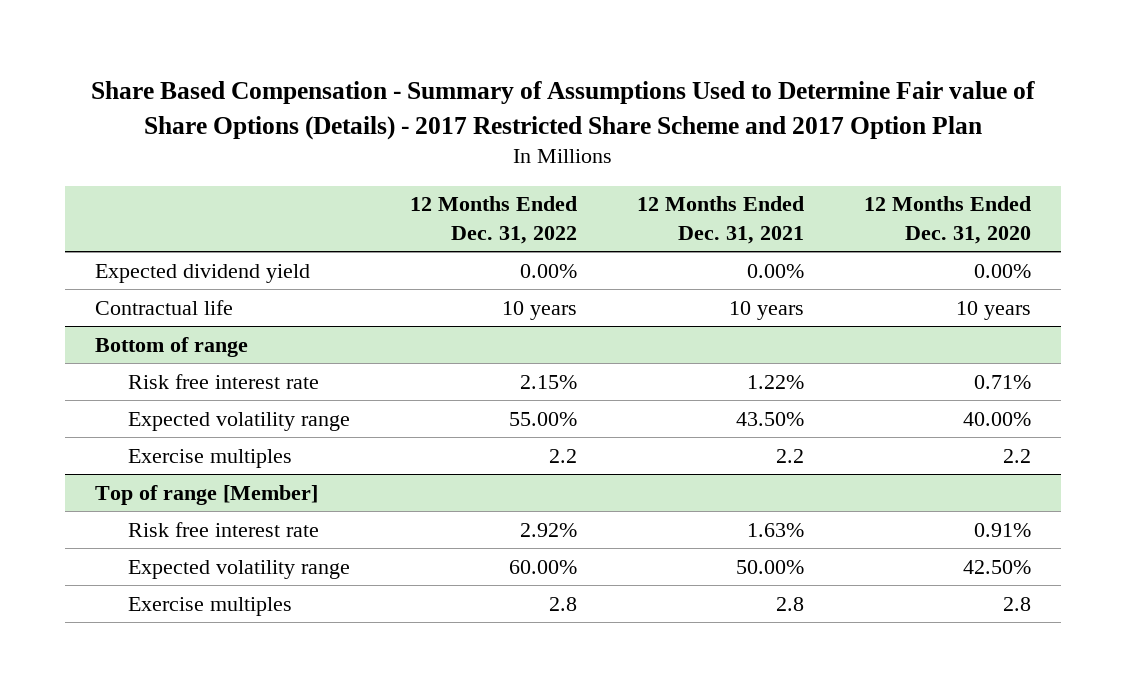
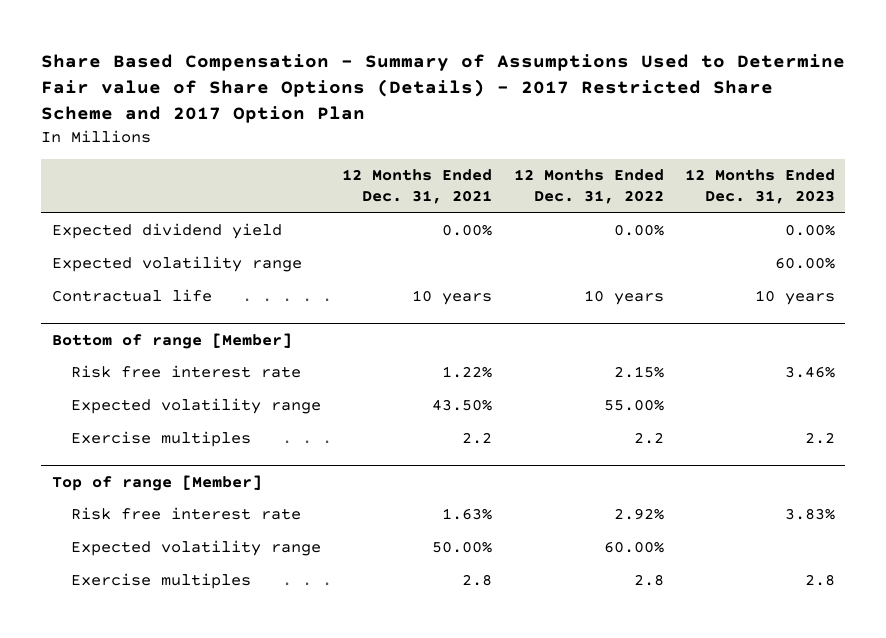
- | 12 Months Ended Dec. 31, 2022 | 12 Months Ended Dec. 31, 2021 | 12 Months Ended Dec. 31, 2020
+ | 12 Months Ended Dec. 31, 2021 | 12 Months Ended Dec. 31, 2022 | 12 Months Ended Dec. 31, 2023
+ Expected volatility range | | | 60.00%
- Bottom of range
+ Bottom of range [Member]

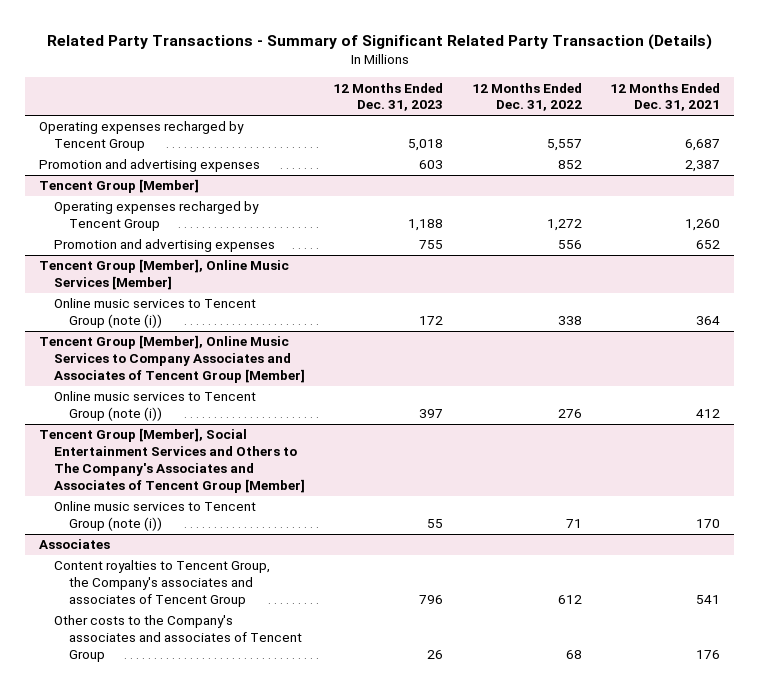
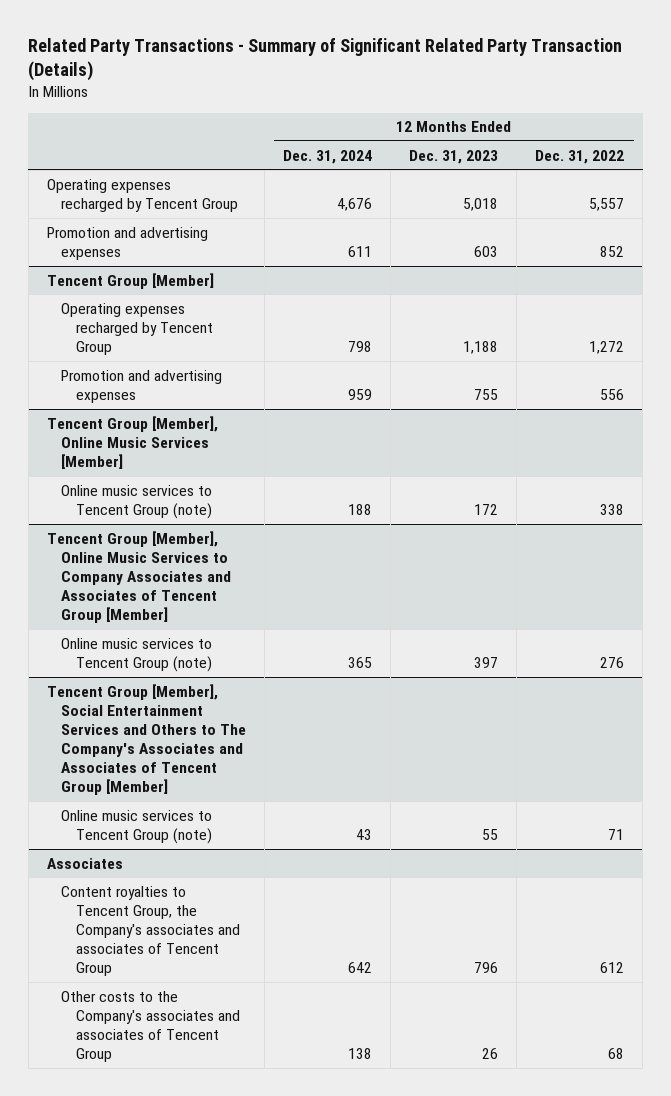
- | 12 Months Ended Dec. 31, 2023 | 12 Months Ended Dec. 31, 2022 | 12 Months Ended Dec. 31, 2021
+ | 12 Months Ended Dec. 31, 2024 | 12 Months Ended Dec. 31, 2023 | 12 Months Ended Dec. 31, 2022
@ Tencent Group [Member], Online Music Services [Member]
- Online music services to Tencent Group (note (i)) | 172 | 338 | 364
+ Online music services to Tencent Group (note) | 188 | 172 | 338
@ Tencent Group [Member], Online Music Services to Company Associates and Associates of Tencent Group [Member]
- Online music services to Tencent Group (note (i)) | 397 | 276 | 412
+ Online music services to Tencent Group (note) | 365 | 397 | 276
@ Tencent Group [Member], Social Entertainment Services and Others to The Company's Associates and Associates of Tencent Group [Member]
- Online music services to Tencent Group (note (i)) | 55 | 71 | 170
+ Online music services to Tencent Group (note) | 43 | 55 | 71

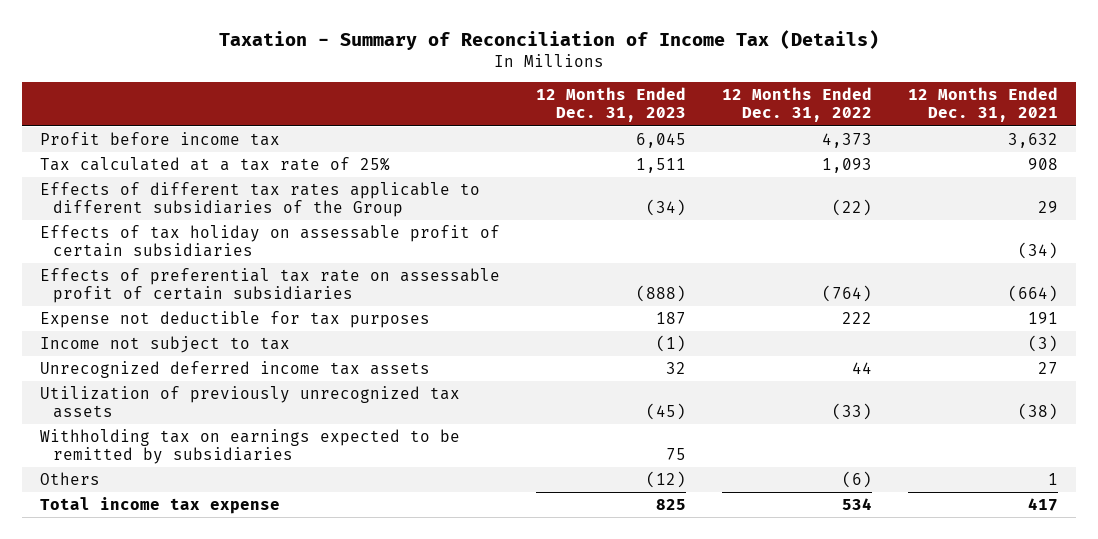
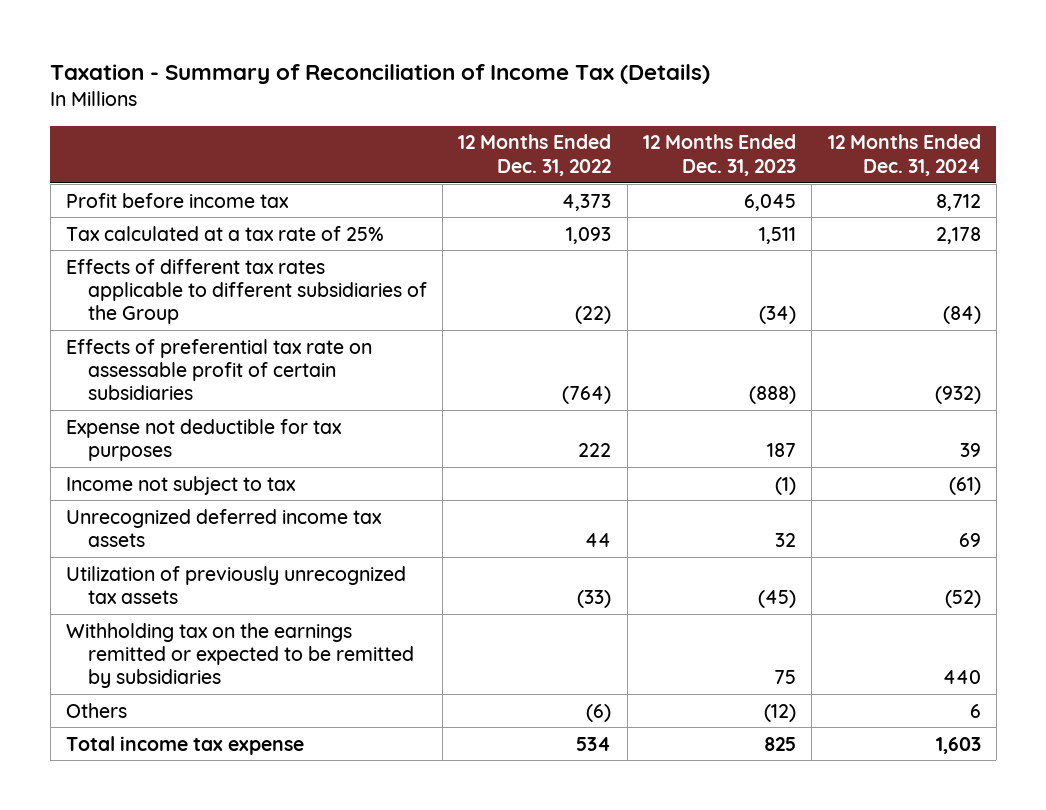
- | 12 Months Ended Dec. 31, 2023 | 12 Months Ended Dec. 31, 2022 | 12 Months Ended Dec. 31, 2021
+ | 12 Months Ended Dec. 31, 2022 | 12 Months Ended Dec. 31, 2023 | 12 Months Ended Dec. 31, 2024
- Effects of tax holiday on assessable profit of certain subsidiaries | | | (34)
- Withholding tax on earnings expected to be remitted by subsidiaries | 75 | |
+ Withholding tax on the earnings remitted or expected to be remitted by subsidiaries | | 75 | 440

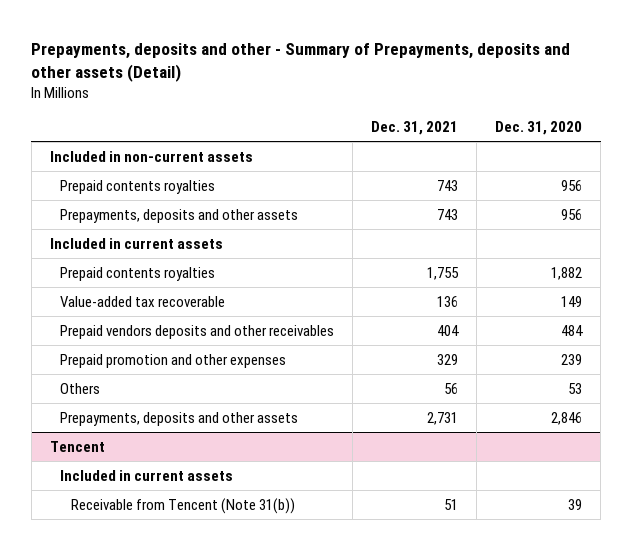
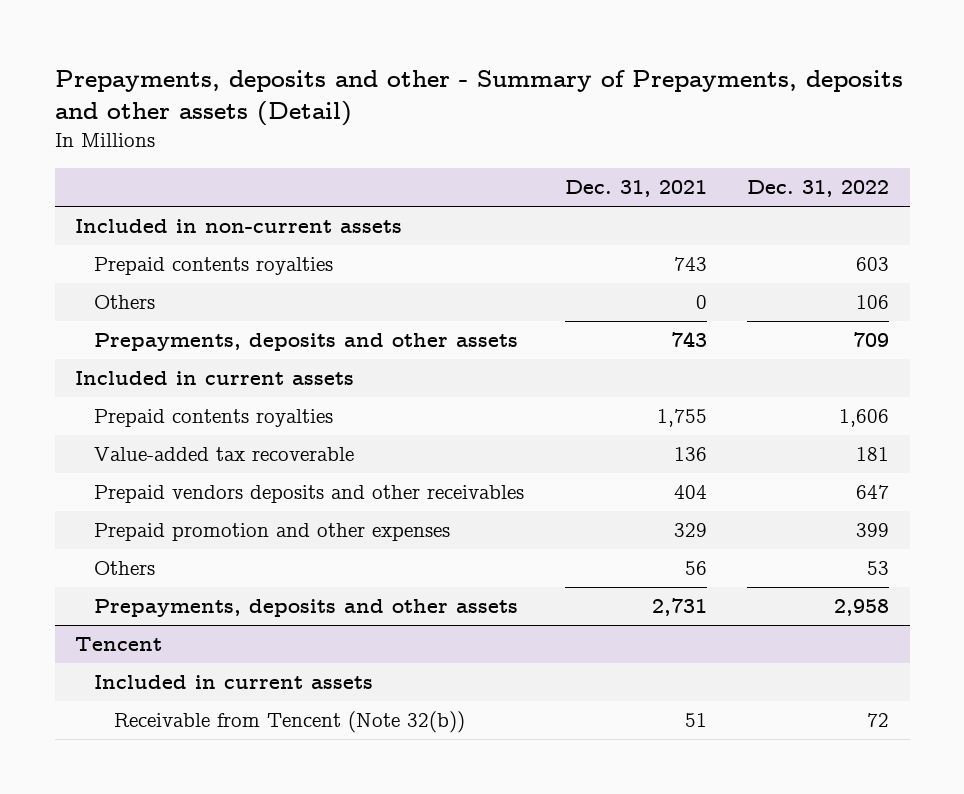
- | Dec. 31, 2021 | Dec. 31, 2020
+ | Dec. 31, 2021 | Dec. 31, 2022
+ Others | 0 | 106
@ Tencent
- Receivable from Tencent (Note 31(b)) | 51 | 39
+ Receivable from Tencent (Note 32(b)) | 51 | 72

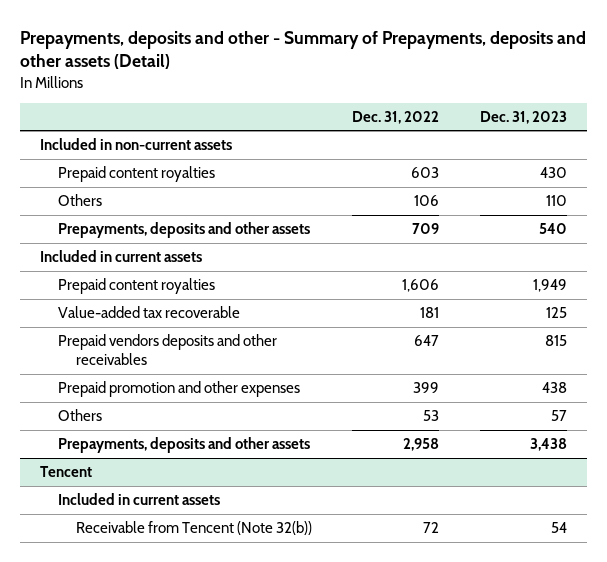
- | Dec. 31, 2021 | Dec. 31, 2022
+ | Dec. 31, 2022 | Dec. 31, 2023
- Prepaid contents royalties | 743 | 603
+ Prepaid content royalties | 603 | 430
- Prepaid contents royalties | 1,755 | 1,606
+ Prepaid content royalties | 1,606 | 1,949

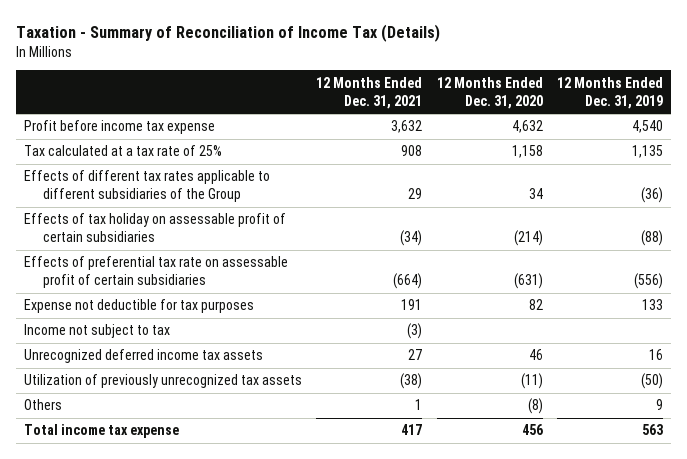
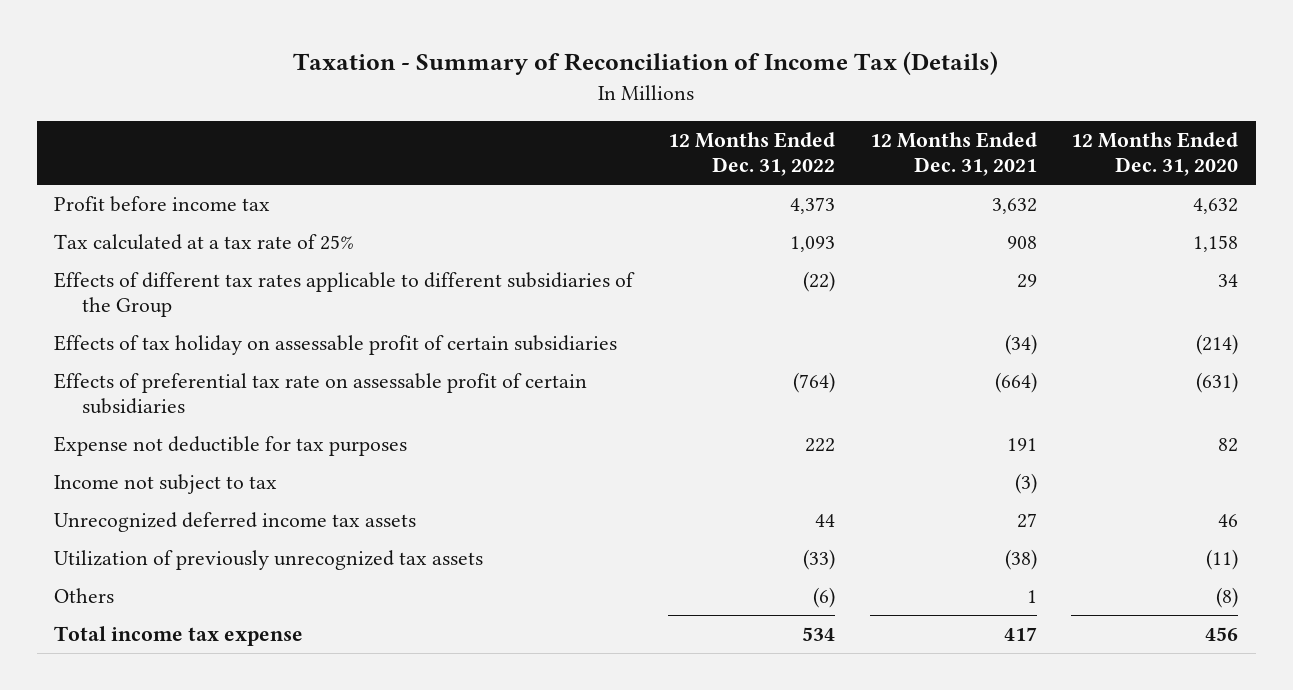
- | 12 Months Ended Dec. 31, 2021 | 12 Months Ended Dec. 31, 2020 | 12 Months Ended Dec. 31, 2019
+ | 12 Months Ended Dec. 31, 2022 | 12 Months Ended Dec. 31, 2021 | 12 Months Ended Dec. 31, 2020
- Profit before income tax expense | 3,632 | 4,632 | 4,540
+ Profit before income tax | 4,373 | 3,632 | 4,632

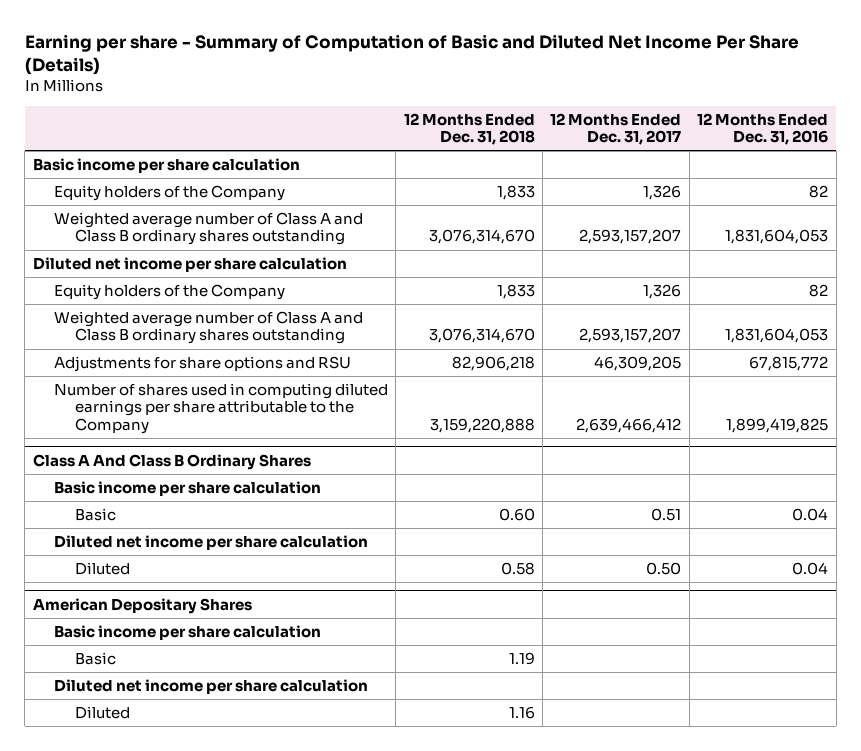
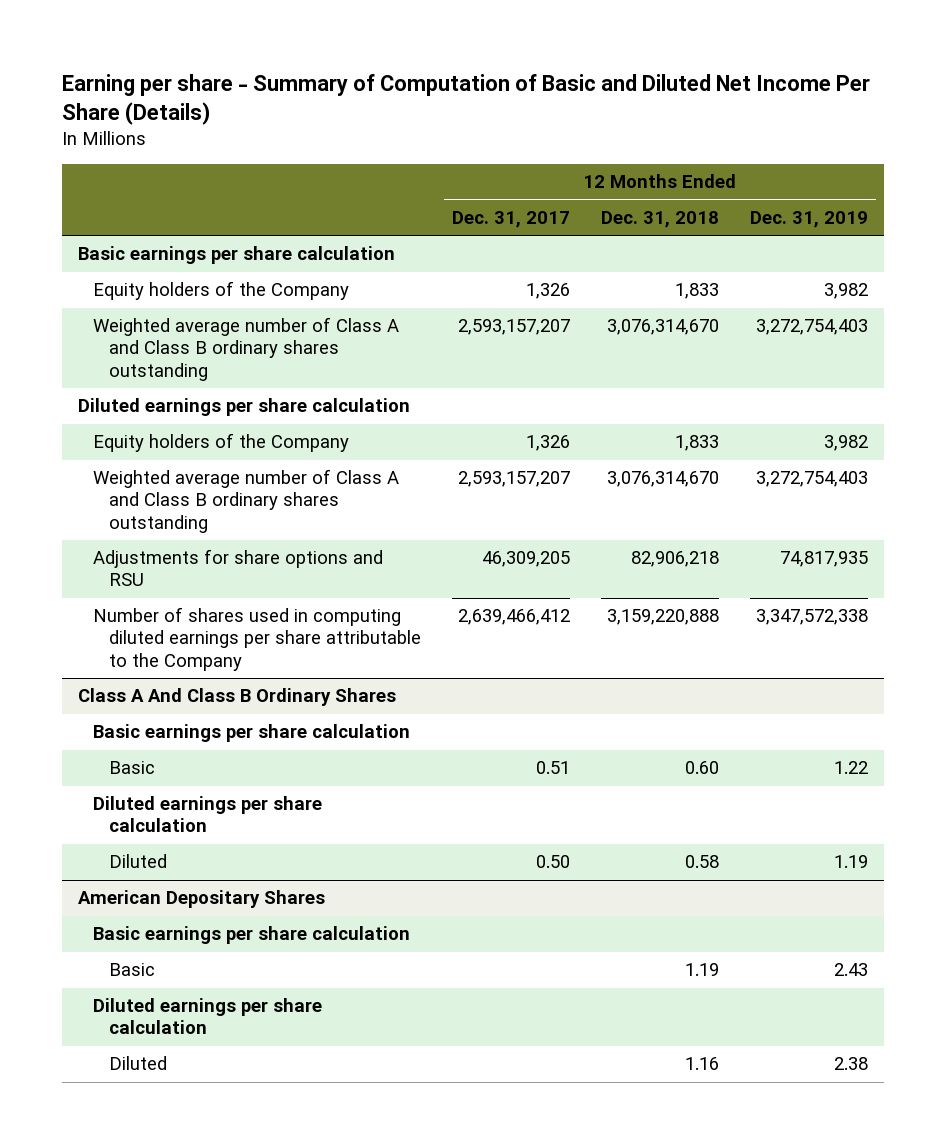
- | 12 Months Ended Dec. 31, 2018 | 12 Months Ended Dec. 31, 2017 | 12 Months Ended Dec. 31, 2016
+ | 12 Months Ended Dec. 31, 2017 | 12 Months Ended Dec. 31, 2018 | 12 Months Ended Dec. 31, 2019
- Basic income per share calculation
+ Basic earnings per share calculation
- Diluted net income per share calculation
+ Diluted earnings per share calculation
@ Class A And Class B Ordinary Shares
- Basic income per share calculation
+ Basic earnings per share calculation
- Diluted net income per share calculation
+ Diluted earnings per share calculation
@ American Depositary Shares
- Basic income per share calculation
+ Basic earnings per share calculation
- Diluted net income per share calculation
+ Diluted earnings per share calculation

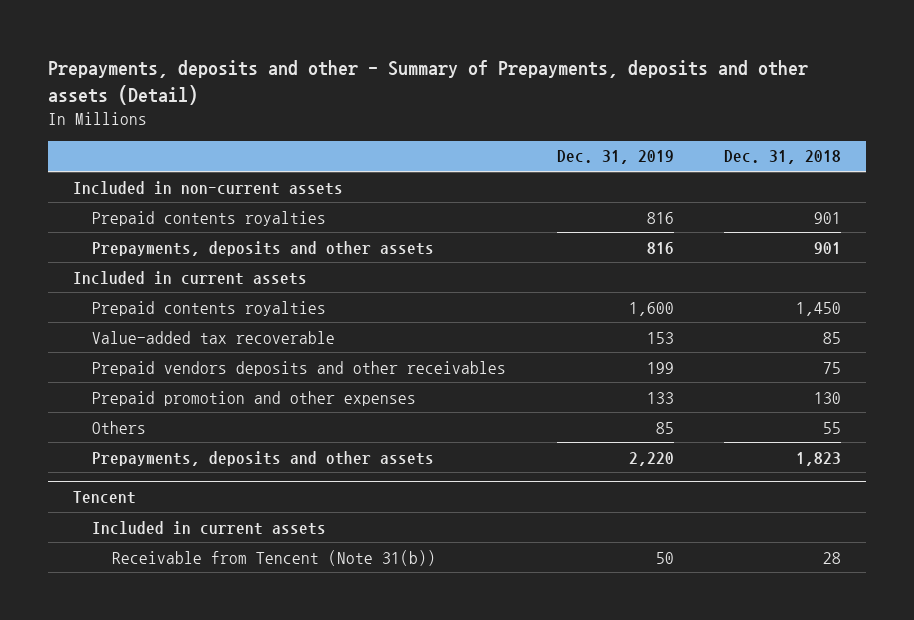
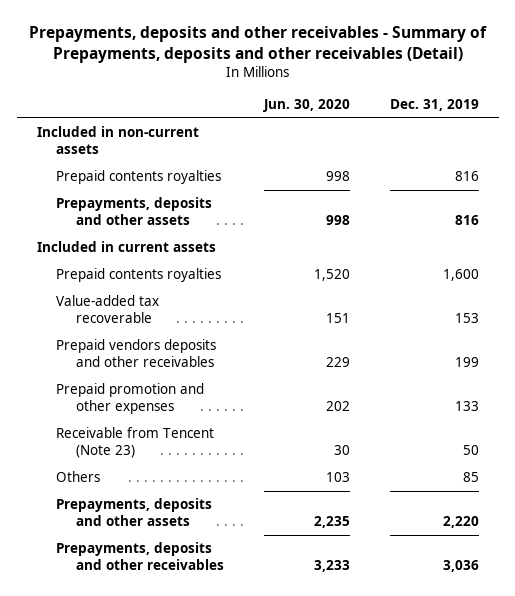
- Prepayments, deposits and other - Summary of Prepayments, deposits and other assets (Detail)
+ Prepayments, deposits and other receivables - Summary of Prepayments, deposits and other receivables (Detail)
- | Dec. 31, 2019 | Dec. 31, 2018
+ | Jun. 30, 2020 | Dec. 31, 2019
+ Receivable from Tencent (Note 23) | 30 | 50
- Tencent
- Included in current assets
- Receivable from Tencent (Note 31(b)) | 50 | 28
+ Prepayments, deposits and other receivables | 3,233 | 3,036

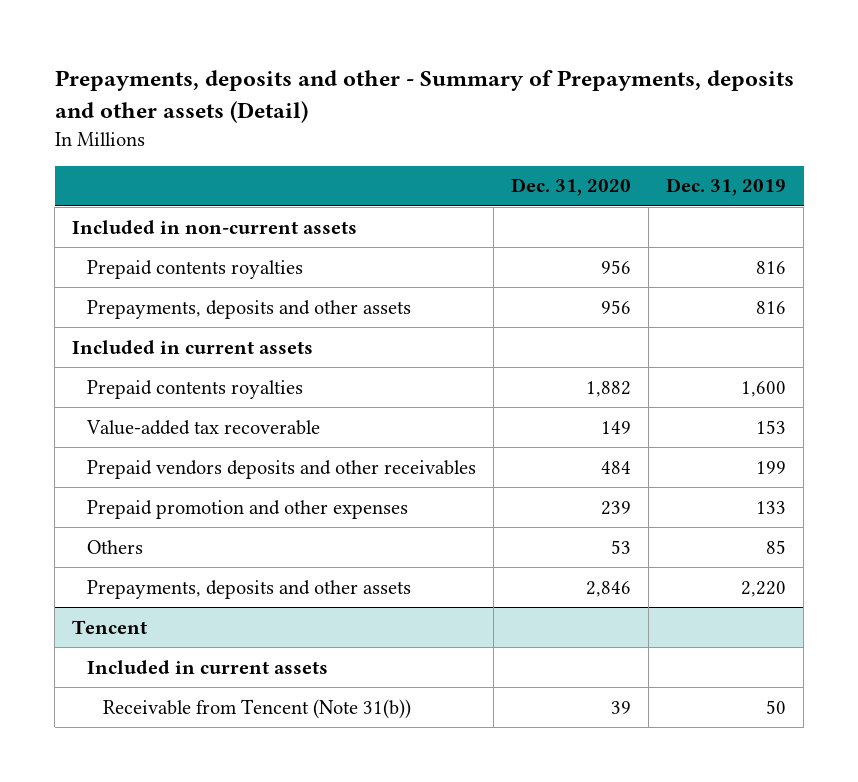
- Prepayments, deposits and other receivables - Summary of Prepayments, deposits and other receivables (Detail)
+ Prepayments, deposits and other - Summary of Prepayments, deposits and other assets (Detail)
- | Jun. 30, 2020 | Dec. 31, 2019
+ | Dec. 31, 2020 | Dec. 31, 2019
- Receivable from Tencent (Note 23) | 30 | 50
- Prepayments, deposits and other receivables | 3,233 | 3,036
+ Tencent
+ Included in current assets
+ Receivable from Tencent (Note 31(b)) | 39 | 50

